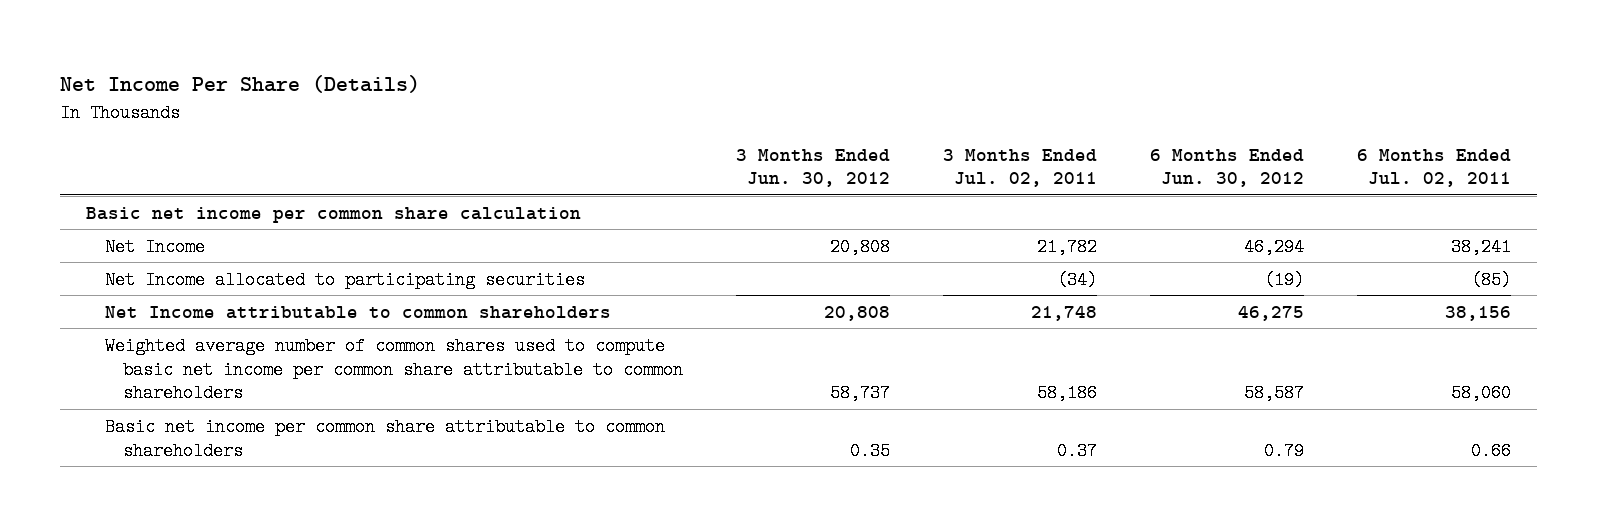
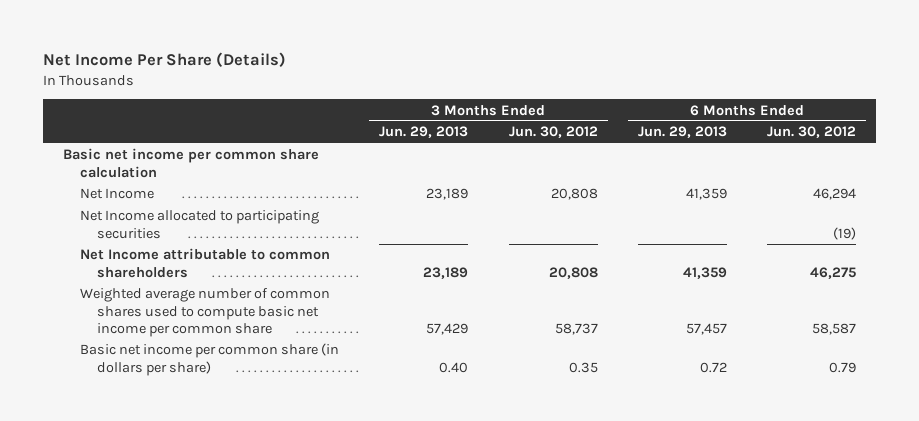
- | 3 Months Ended Jun. 30, 2012 | 3 Months Ended Jul. 02, 2011 | 6 Months Ended Jun. 30, 2012 | 6 Months Ended Jul. 02, 2011
+ | 3 Months Ended Jun. 29, 2013 | 3 Months Ended Jun. 30, 2012 | 6 Months Ended Jun. 29, 2013 | 6 Months Ended Jun. 30, 2012
- Weighted average number of common shares used to compute basic net income per common share attributable to common shareholders | 58,737 | 58,186 | 58,587 | 58,060
- Basic net income per common share attributable to common shareholders | 0.35 | 0.37 | 0.79 | 0.66
+ Weighted average number of common shares used to compute basic net income per common share | 57,429 | 58,737 | 57,457 | 58,587
+ Basic net income per common share (in dollars per share) | 0.40 | 0.35 | 0.72 | 0.79

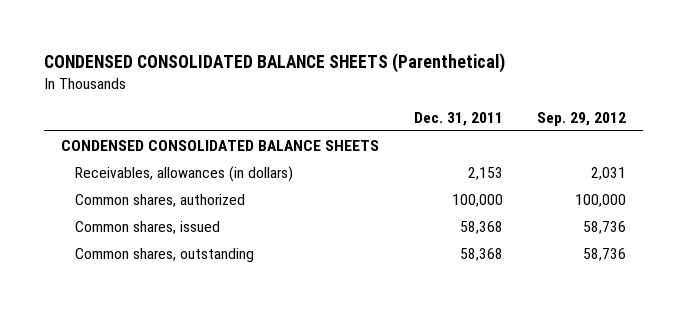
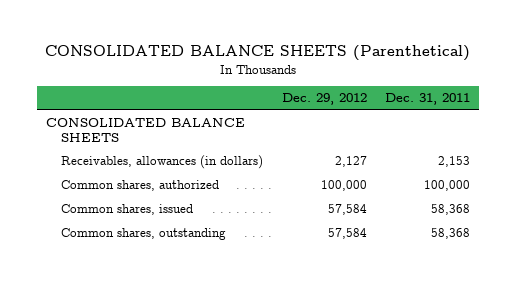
- CONDENSED CONSOLIDATED BALANCE SHEETS (Parenthetical)
+ CONSOLIDATED BALANCE SHEETS (Parenthetical)
- | Dec. 31, 2011 | Sep. 29, 2012
+ | Dec. 29, 2012 | Dec. 31, 2011
- CONDENSED CONSOLIDATED BALANCE SHEETS
+ CONSOLIDATED BALANCE SHEETS

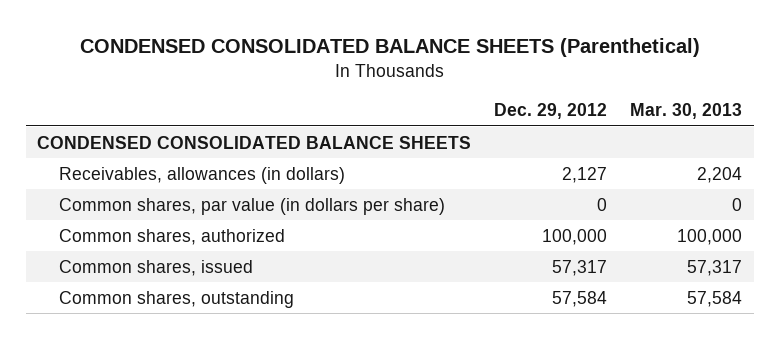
- CONSOLIDATED BALANCE SHEETS (Parenthetical)
+ CONDENSED CONSOLIDATED BALANCE SHEETS (Parenthetical)
- | Dec. 29, 2012 | Dec. 31, 2011
+ | Dec. 29, 2012 | Mar. 30, 2013
- CONSOLIDATED BALANCE SHEETS
+ CONDENSED CONSOLIDATED BALANCE SHEETS
+ Common shares, par value (in dollars per share) | 0 | 0
- Common shares, issued | 57,584 | 58,368
+ Common shares, issued | 57,317 | 57,317

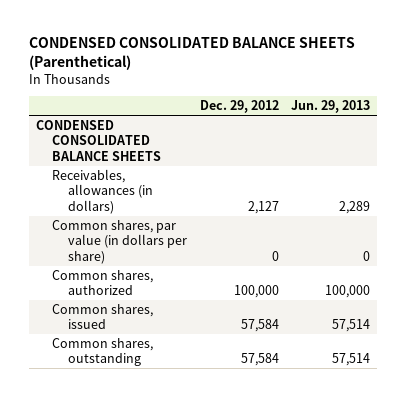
- | Dec. 29, 2012 | Mar. 30, 2013
+ | Dec. 29, 2012 | Jun. 29, 2013
- Common shares, issued | 57,317 | 57,317
+ Common shares, issued | 57,584 | 57,514

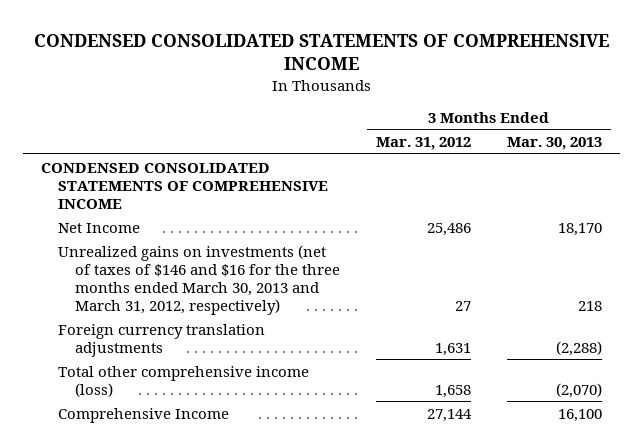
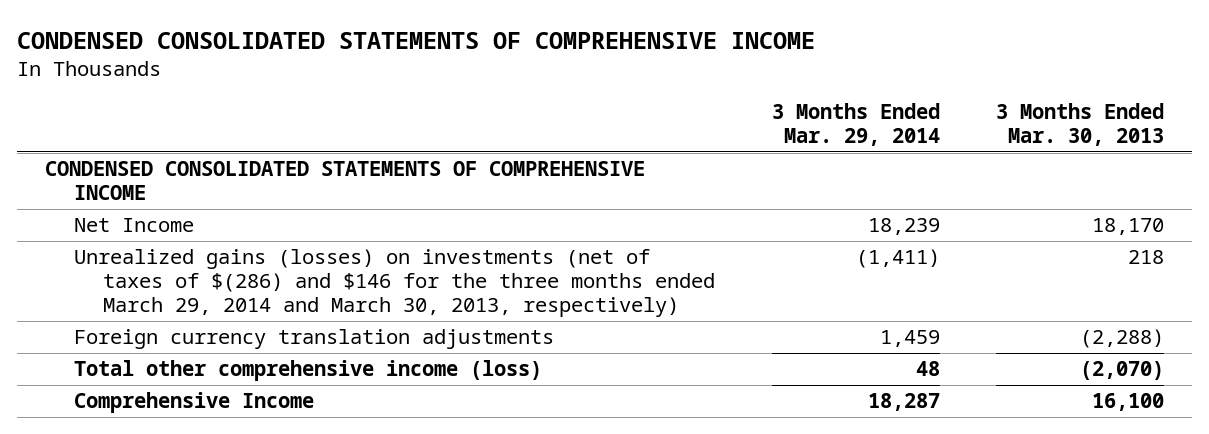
- | 3 Months Ended Mar. 31, 2012 | 3 Months Ended Mar. 30, 2013
+ | 3 Months Ended Mar. 29, 2014 | 3 Months Ended Mar. 30, 2013
- Unrealized gains on investments (net of taxes of $146 and $16 for the three months ended March 30, 2013 and March 31, 2012, respectively) | 27 | 218
+ Unrealized gains (losses) on investments (net of taxes of $(286) and $146 for the three months ended March 29, 2014 and March 30, 2013, respectively) | (1,411) | 218

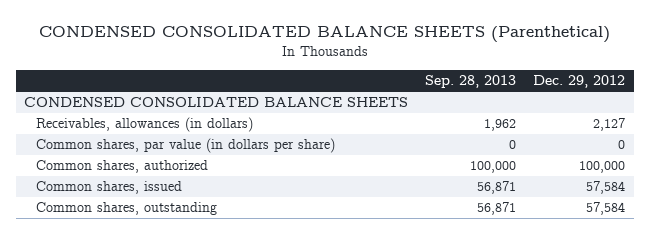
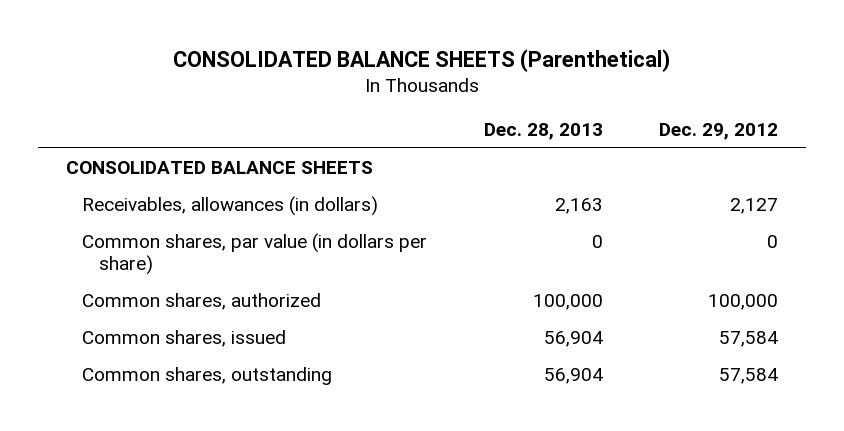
- CONDENSED CONSOLIDATED BALANCE SHEETS (Parenthetical)
+ CONSOLIDATED BALANCE SHEETS (Parenthetical)
- | Sep. 28, 2013 | Dec. 29, 2012
+ | Dec. 28, 2013 | Dec. 29, 2012
- CONDENSED CONSOLIDATED BALANCE SHEETS
+ CONSOLIDATED BALANCE SHEETS

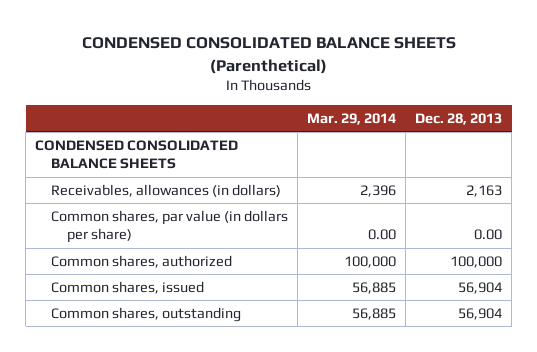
- CONSOLIDATED BALANCE SHEETS (Parenthetical)
+ CONDENSED CONSOLIDATED BALANCE SHEETS (Parenthetical)
- | Dec. 28, 2013 | Dec. 29, 2012
+ | Mar. 29, 2014 | Dec. 28, 2013
- CONSOLIDATED BALANCE SHEETS
+ CONDENSED CONSOLIDATED BALANCE SHEETS
- Common shares, par value (in dollars per share) | 0 | 0
+ Common shares, par value (in dollars per share) | 0.00 | 0.00

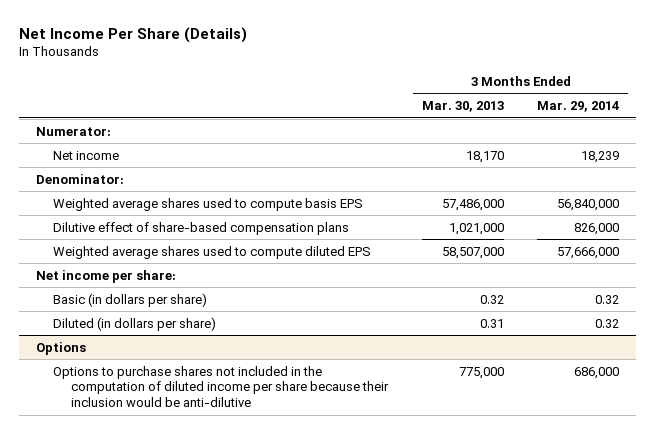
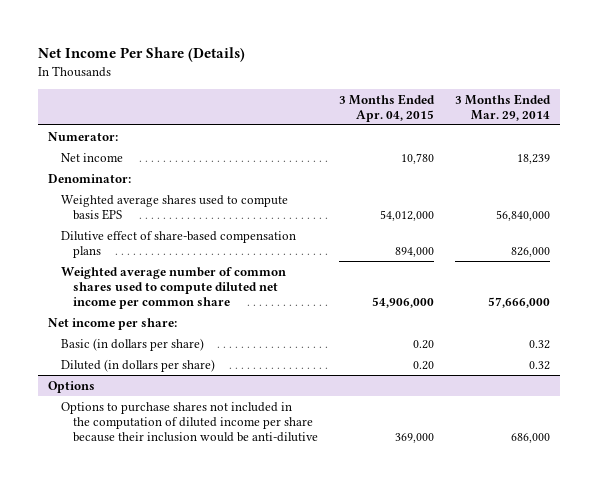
- | 3 Months Ended Mar. 30, 2013 | 3 Months Ended Mar. 29, 2014
+ | 3 Months Ended Apr. 04, 2015 | 3 Months Ended Mar. 29, 2014
- Weighted average shares used to compute diluted EPS | 58,507,000 | 57,666,000
+ Weighted average number of common shares used to compute diluted net income per common share | 54,906,000 | 57,666,000

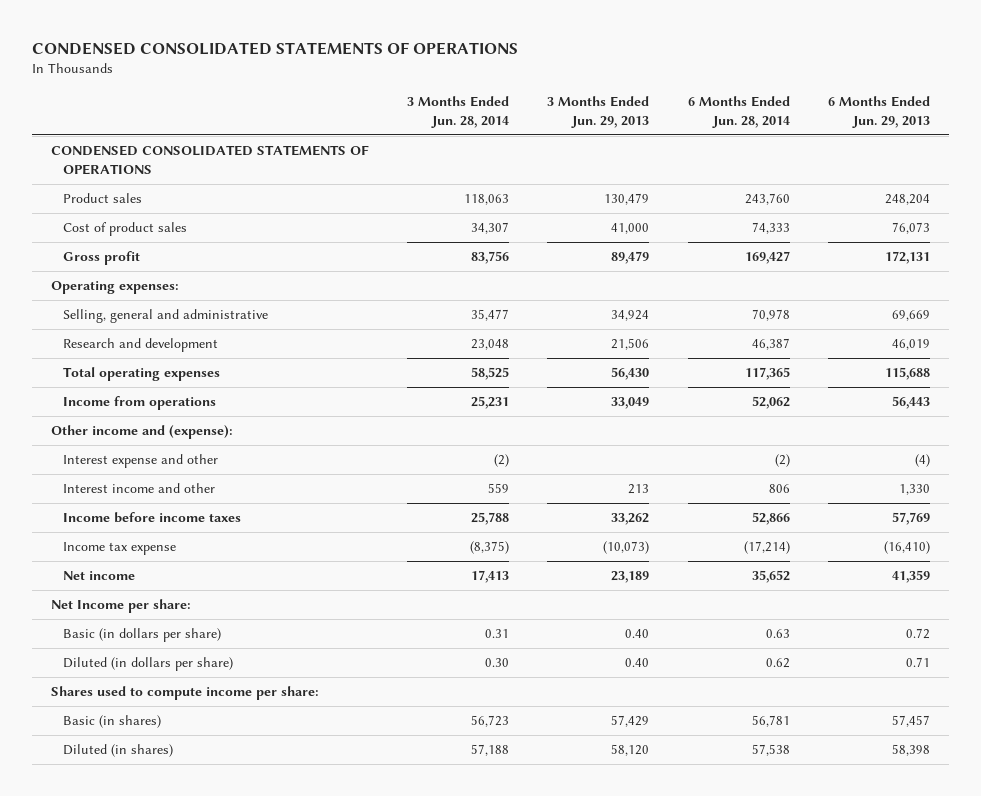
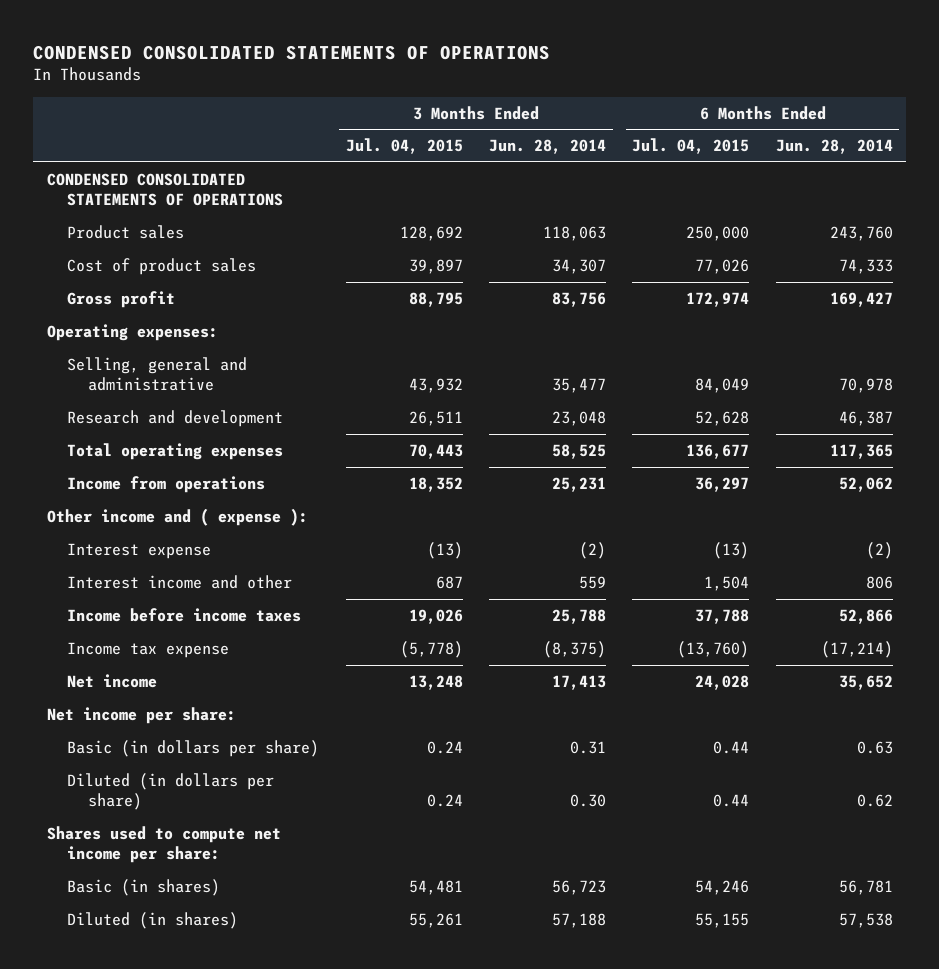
- | 3 Months Ended Jun. 28, 2014 | 3 Months Ended Jun. 29, 2013 | 6 Months Ended Jun. 28, 2014 | 6 Months Ended Jun. 29, 2013
+ | 3 Months Ended Jul. 04, 2015 | 3 Months Ended Jun. 28, 2014 | 6 Months Ended Jul. 04, 2015 | 6 Months Ended Jun. 28, 2014
- Other income and (expense):
- Interest expense and other | (2) | | (2) | (4)
+ Other income and ( expense ):
+ Interest expense | (13) | (2) | (13) | (2)
- Net Income per share:
+ Net income per share:
- Shares used to compute income per share:
+ Shares used to compute net income per share:

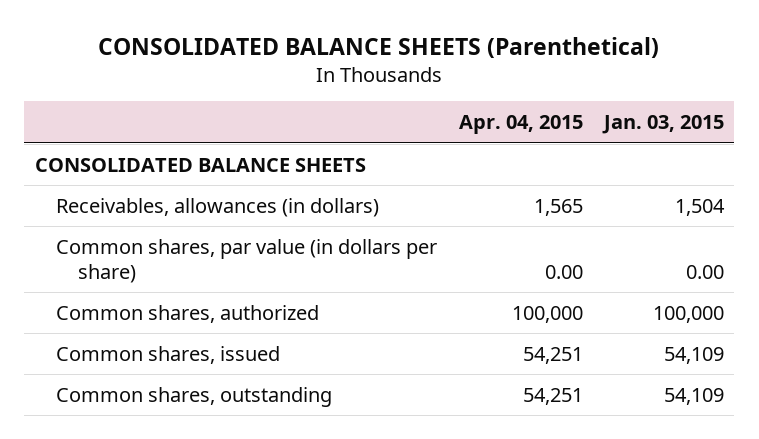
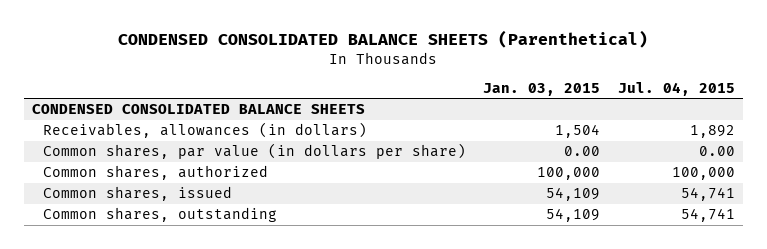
- CONSOLIDATED BALANCE SHEETS (Parenthetical)
+ CONDENSED CONSOLIDATED BALANCE SHEETS (Parenthetical)
- | Apr. 04, 2015 | Jan. 03, 2015
+ | Jan. 03, 2015 | Jul. 04, 2015
- CONSOLIDATED BALANCE SHEETS
+ CONDENSED CONSOLIDATED BALANCE SHEETS

